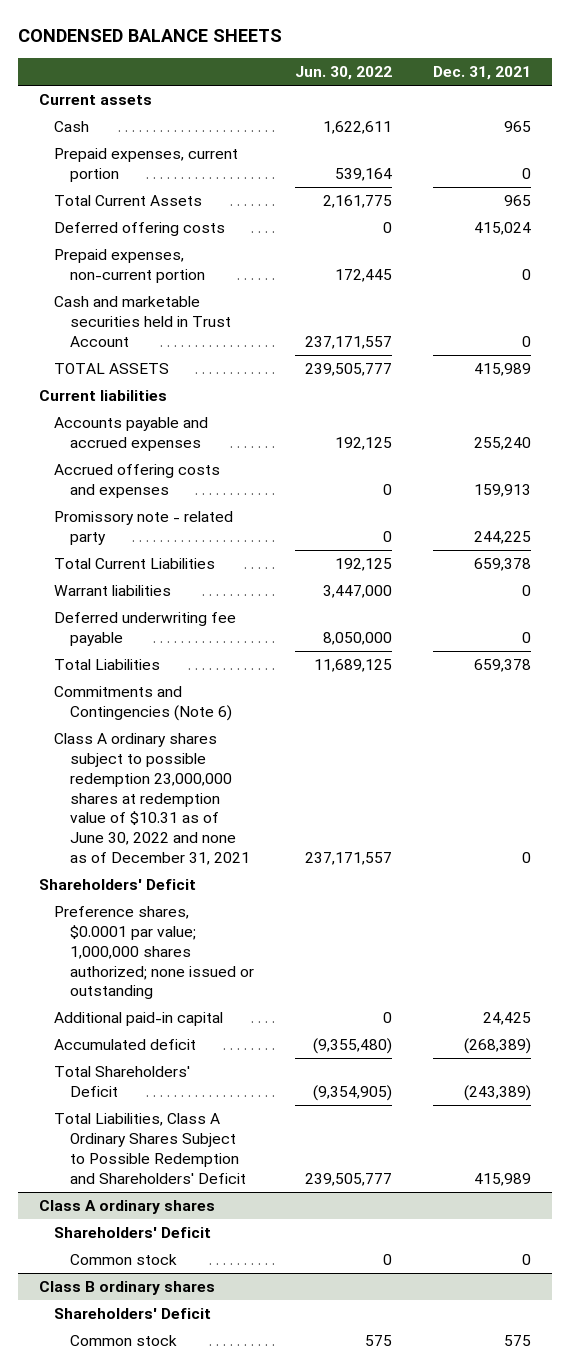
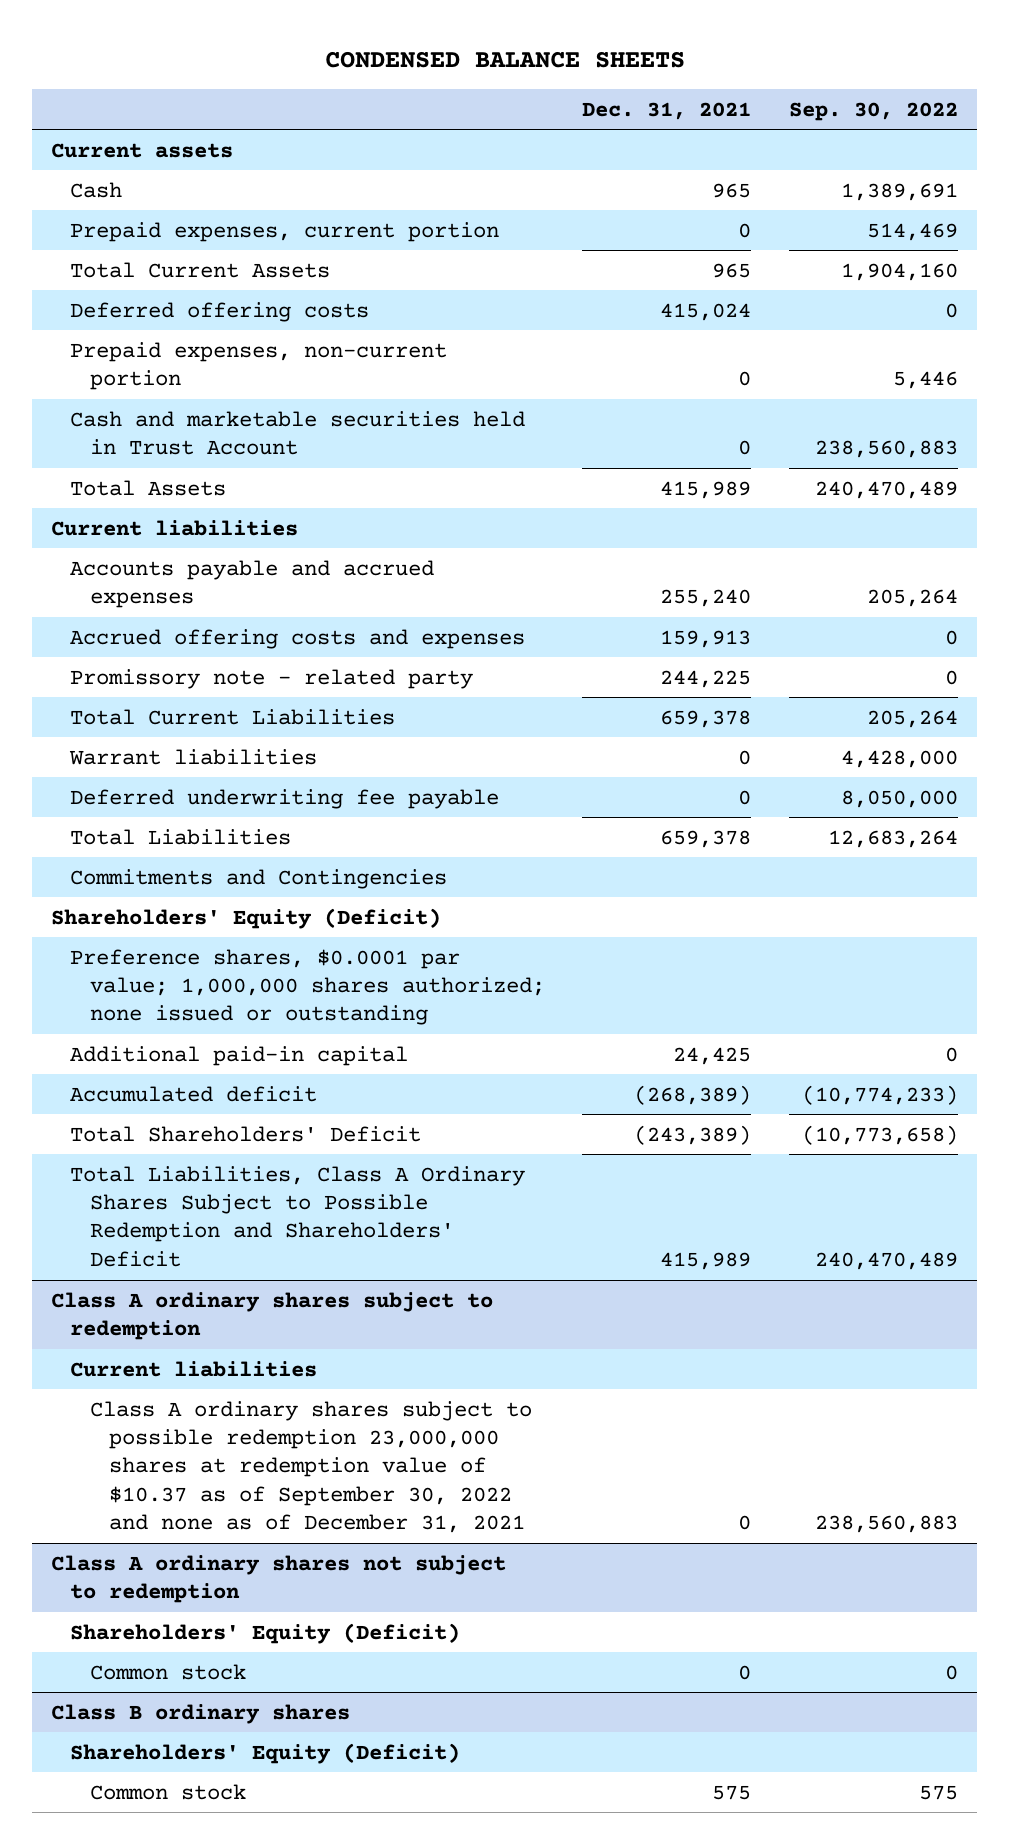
- | Jun. 30, 2022 | Dec. 31, 2021
+ | Dec. 31, 2021 | Sep. 30, 2022
- TOTAL ASSETS | 239,505,777 | 415,989
+ Total Assets | 415,989 | 240,470,489
- Commitments and Contingencies (Note 6)
- Class A ordinary shares subject to possible redemption 23,000,000 shares at redemption value of $10.31 as of June 30, 2022 and none as of December 31, 2021 | 237,171,557 | 0
- Shareholders' Deficit
+ Commitments and Contingencies
+ Shareholders' Equity (Deficit)
- Class A ordinary shares
- Shareholders' Deficit
+ Class A ordinary shares subject to redemption
+ Current liabilities
+ Class A ordinary shares subject to possible redemption 23,000,000 shares at redemption value of $10.37 as of September 30, 2022 and none as of December 31, 2021 | 0 | 238,560,883
+ Class A ordinary shares not subject to redemption
+ Shareholders' Equity (Deficit)
@ Class B ordinary shares
- Shareholders' Deficit
+ Shareholders' Equity (Deficit)

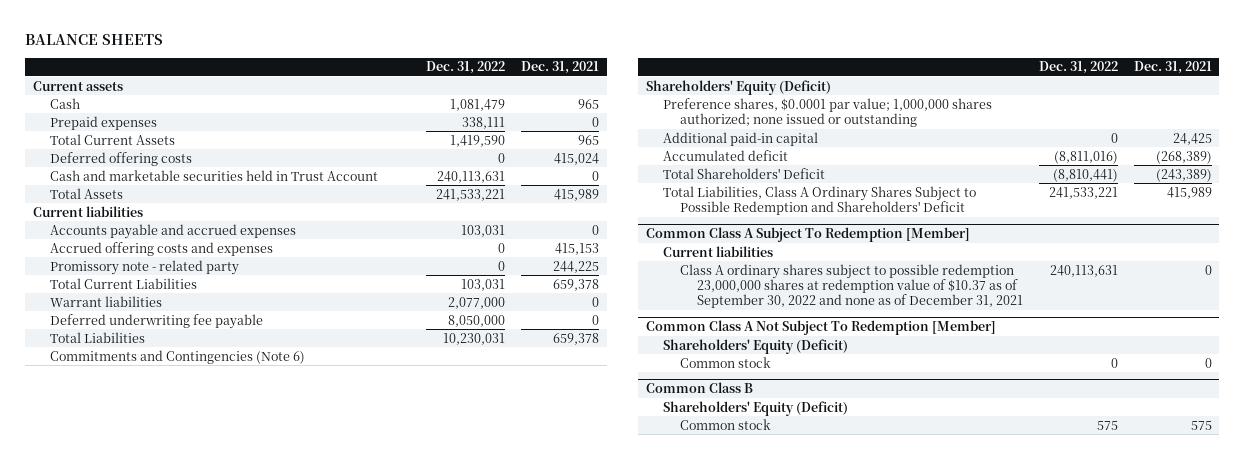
- CONDENSED BALANCE SHEETS
+ BALANCE SHEETS
- | Dec. 31, 2021 | Sep. 30, 2022
+ | Dec. 31, 2022 | Dec. 31, 2021
- Prepaid expenses, current portion | 0 | 514,469
+ Prepaid expenses | 338,111 | 0
- Prepaid expenses, non-current portion | 0 | 5,446
- Accounts payable and accrued expenses | 255,240 | 205,264
- Accrued offering costs and expenses | 159,913 | 0
+ Accounts payable and accrued expenses | 103,031 | 0
+ Accrued offering costs and expenses | 0 | 415,153
- Commitments and Contingencies
+ Commitments and Contingencies (Note 6)
- Class A ordinary shares subject to redemption
+ Common Class A Subject To Redemption [Member]
- Class A ordinary shares not subject to redemption
+ Common Class A Not Subject To Redemption [Member]
- Class B ordinary shares
+ Common Class B

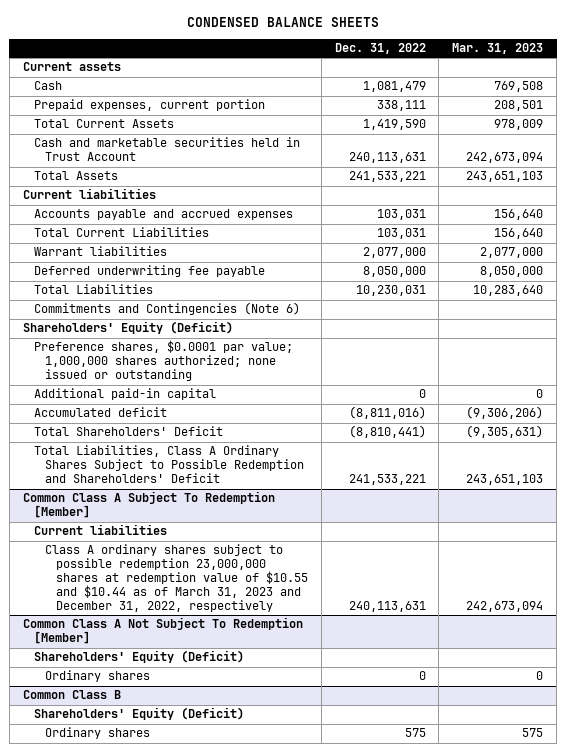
- BALANCE SHEETS
+ CONDENSED BALANCE SHEETS
- | Dec. 31, 2022 | Dec. 31, 2021
+ | Dec. 31, 2022 | Mar. 31, 2023
- Prepaid expenses | 338,111 | 0
+ Prepaid expenses, current portion | 338,111 | 208,501
- Deferred offering costs | 0 | 415,024
- Accrued offering costs and expenses | 0 | 415,153
- Promissory note - related party | 0 | 244,225
@ Common Class A Subject To Redemption [Member]
- Class A ordinary shares subject to possible redemption 23,000,000 shares at redemption value of $10.37 as of September 30, 2022 and none as of December 31, 2021 | 240,113,631 | 0
+ Class A ordinary shares subject to possible redemption 23,000,000 shares at redemption value of $10.55 and $10.44 as of March 31, 2023 and December 31, 2022, respectively | 240,113,631 | 242,673,094
@ Common Class A Not Subject To Redemption [Member]
- Common stock | 0 | 0
+ Ordinary shares | 0 | 0
@ Common Class B
- Common stock | 575 | 575
+ Ordinary shares | 575 | 575

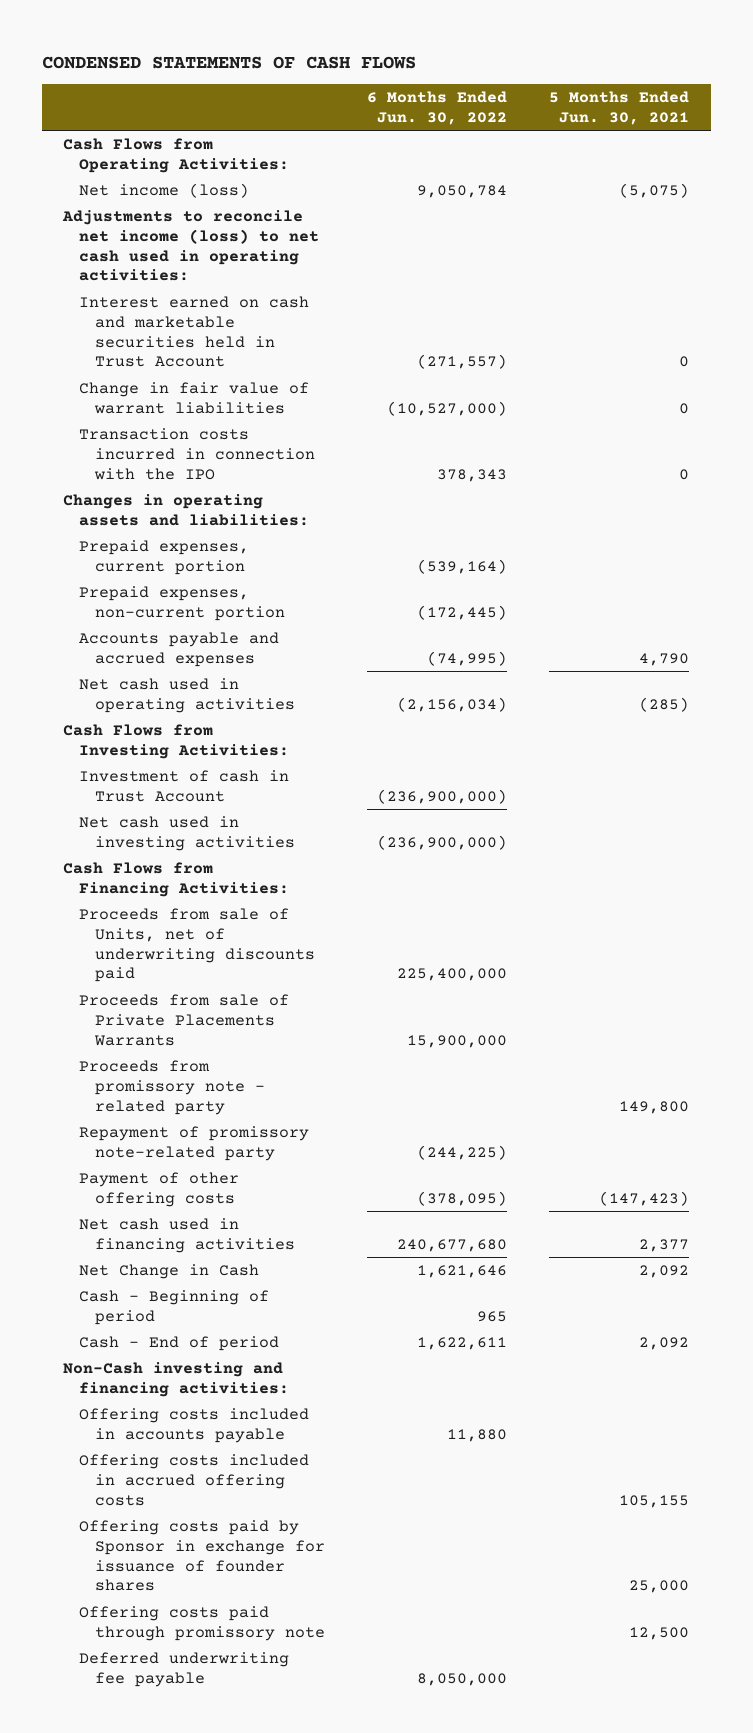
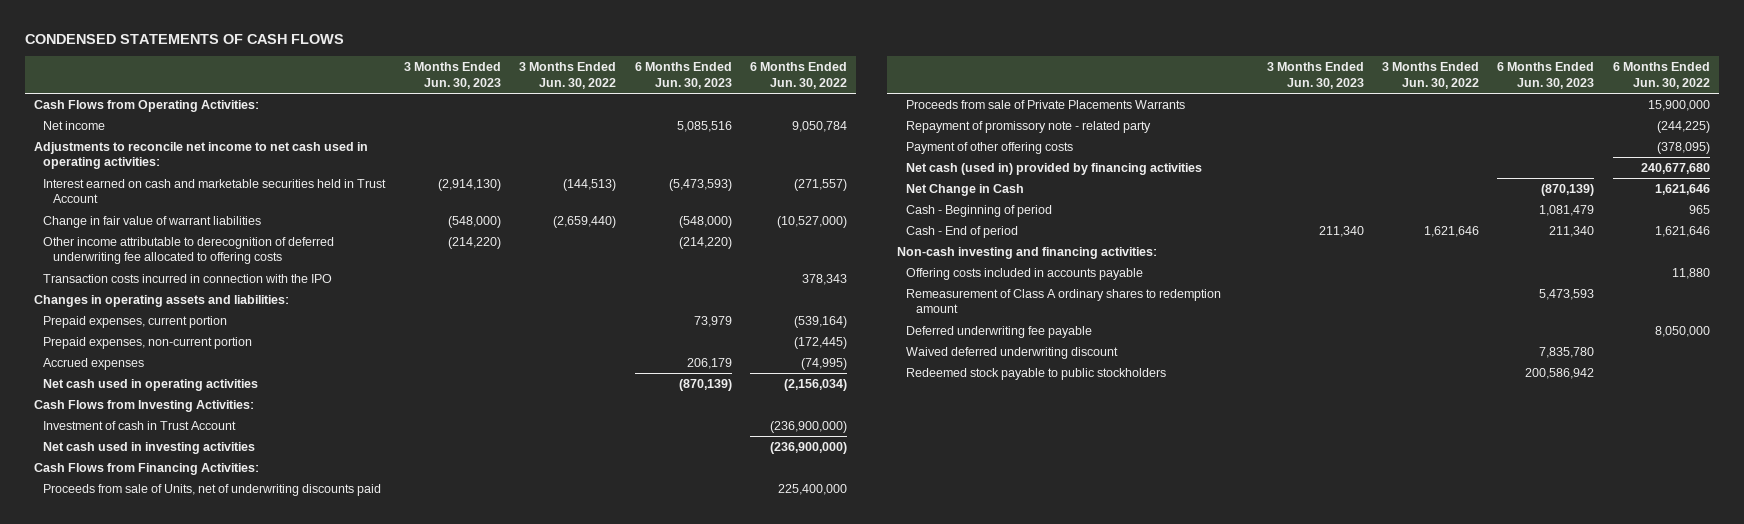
- | 6 Months Ended Jun. 30, 2022 | 5 Months Ended Jun. 30, 2021
+ | 3 Months Ended Jun. 30, 2023 | 3 Months Ended Jun. 30, 2022 | 6 Months Ended Jun. 30, 2023 | 6 Months Ended Jun. 30, 2022
- Net income (loss) | 9,050,784 | (5,075)
- Adjustments to reconcile net income (loss) to net cash used in operating activities:
+ Net income | | | 5,085,516 | 9,050,784
+ Adjustments to reconcile net income to net cash used in operating activities:
+ Other income attributable to derecognition of deferred underwriting fee allocated to offering costs | (214,220) | | (214,220) |
- Accounts payable and accrued expenses | (74,995) | 4,790
+ Accrued expenses | | | 206,179 | (74,995)
- Proceeds from promissory note - related party | | 149,800
- Repayment of promissory note-related party | (244,225) |
+ Repayment of promissory note - related party | | | | (244,225)
- Net cash used in financing activities | 240,677,680 | 2,377
+ Net cash (used in) provided by financing activities | | | | 240,677,680
- Cash - End of period | 1,622,611 | 2,092
- Non-Cash investing and financing activities:
+ Cash - End of period | 211,340 | 1,621,646 | 211,340 | 1,621,646
+ Non-cash investing and financing activities:
- Offering costs included in accrued offering costs | | 105,155
- Offering costs paid by Sponsor in exchange for issuance of founder shares | | 25,000
- Offering costs paid through promissory note | | 12,500
+ Remeasurement of Class A ordinary shares to redemption amount | | | 5,473,593 |
+ Waived deferred underwriting discount | | | 7,835,780 |
+ Redeemed stock payable to public stockholders | | | 200,586,942 |

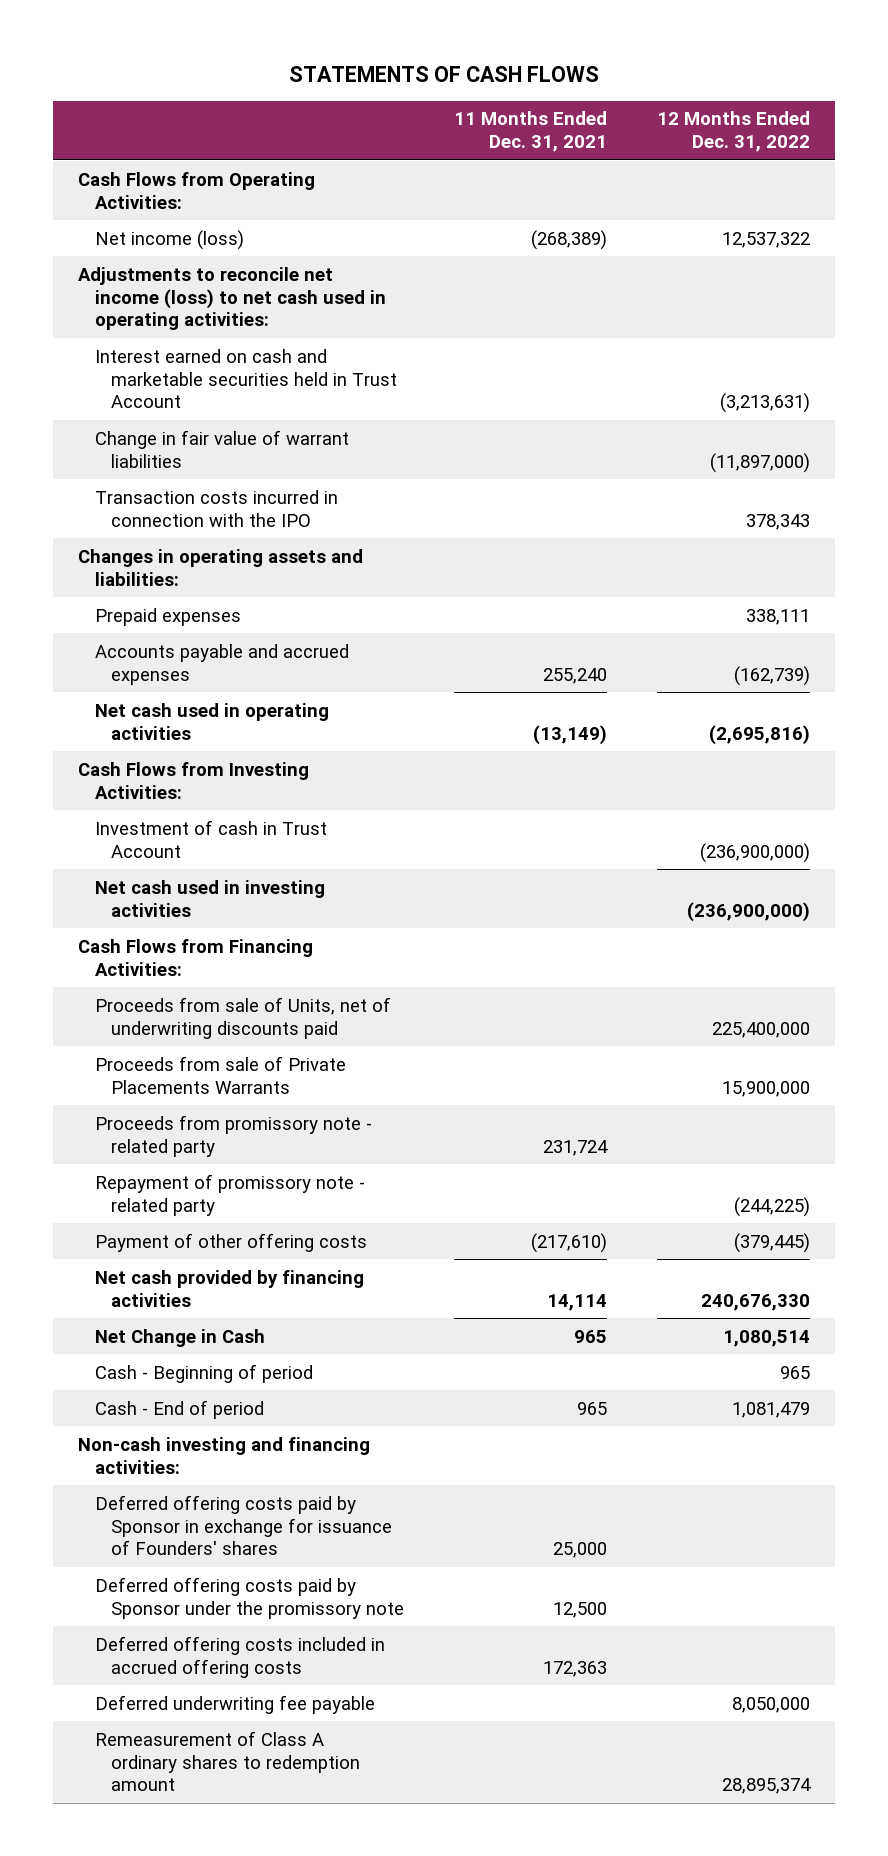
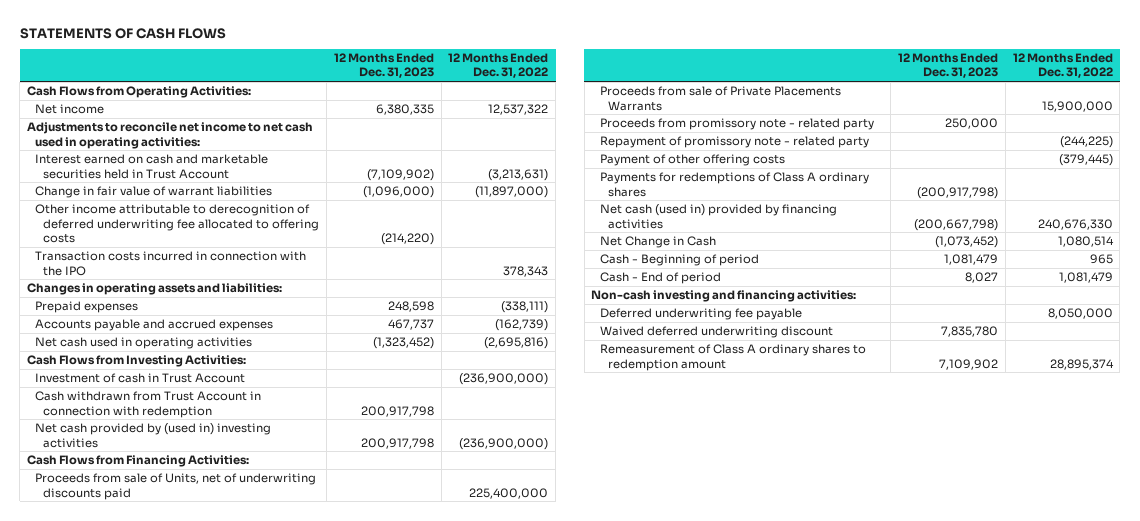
- | 11 Months Ended Dec. 31, 2021 | 12 Months Ended Dec. 31, 2022
+ | 12 Months Ended Dec. 31, 2023 | 12 Months Ended Dec. 31, 2022
- Net income (loss) | (268,389) | 12,537,322
- Adjustments to reconcile net income (loss) to net cash used in operating activities:
+ Net income | 6,380,335 | 12,537,322
+ Adjustments to reconcile net income to net cash used in operating activities:
+ Other income attributable to derecognition of deferred underwriting fee allocated to offering costs | (214,220) |
- Prepaid expenses | | 338,111
+ Prepaid expenses | 248,598 | (338,111)
- Net cash used in investing activities | | (236,900,000)
+ Cash withdrawn from Trust Account in connection with redemption | 200,917,798 |
+ Net cash provided by (used in) investing activities | 200,917,798 | (236,900,000)
- Net cash provided by financing activities | 14,114 | 240,676,330
+ Payments for redemptions of Class A ordinary shares | (200,917,798) |
+ Net cash (used in) provided by financing activities | (200,667,798) | 240,676,330
- Deferred offering costs paid by Sponsor in exchange for issuance of Founders' shares | 25,000 |
- Deferred offering costs paid by Sponsor under the promissory note | 12,500 |
- Deferred offering costs included in accrued offering costs | 172,363 |
+ Waived deferred underwriting discount | 7,835,780 |

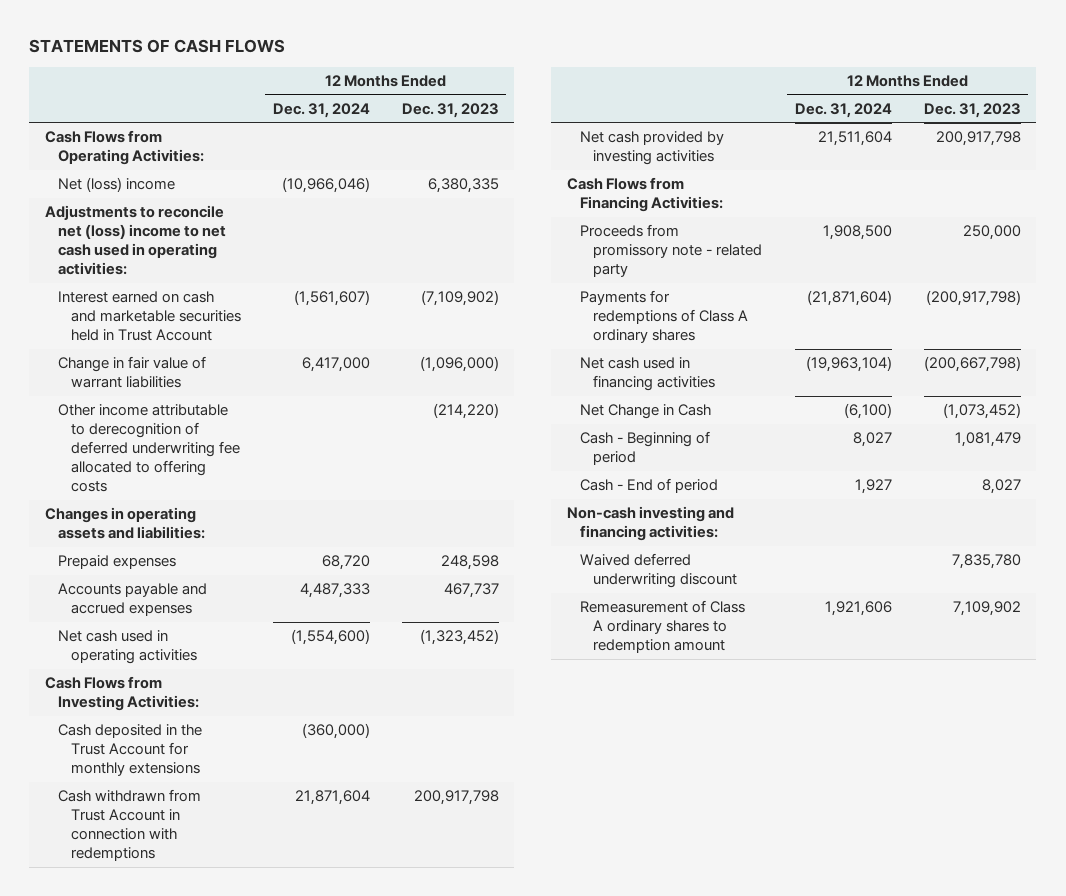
- | 12 Months Ended Dec. 31, 2023 | 12 Months Ended Dec. 31, 2022
+ | 12 Months Ended Dec. 31, 2024 | 12 Months Ended Dec. 31, 2023
- Net income | 6,380,335 | 12,537,322
- Adjustments to reconcile net income to net cash used in operating activities:
+ Net (loss) income | (10,966,046) | 6,380,335
+ Adjustments to reconcile net (loss) income to net cash used in operating activities:
- Transaction costs incurred in connection with the IPO | | 378,343
- Investment of cash in Trust Account | | (236,900,000)
- Cash withdrawn from Trust Account in connection with redemption | 200,917,798 |
- Net cash provided by (used in) investing activities | 200,917,798 | (236,900,000)
+ Cash deposited in the Trust Account for monthly extensions | (360,000) |
+ Cash withdrawn from Trust Account in connection with redemptions | 21,871,604 | 200,917,798
+ Net cash provided by investing activities | 21,511,604 | 200,917,798
- Proceeds from sale of Units, net of underwriting discounts paid | | 225,400,000
- Proceeds from sale of Private Placements Warrants | | 15,900,000
- Repayment of promissory note - related party | | (244,225)
- Payment of other offering costs | | (379,445)
- Net cash (used in) provided by financing activities | (200,667,798) | 240,676,330
+ Net cash used in financing activities | (19,963,104) | (200,667,798)
- Deferred underwriting fee payable | | 8,050,000

